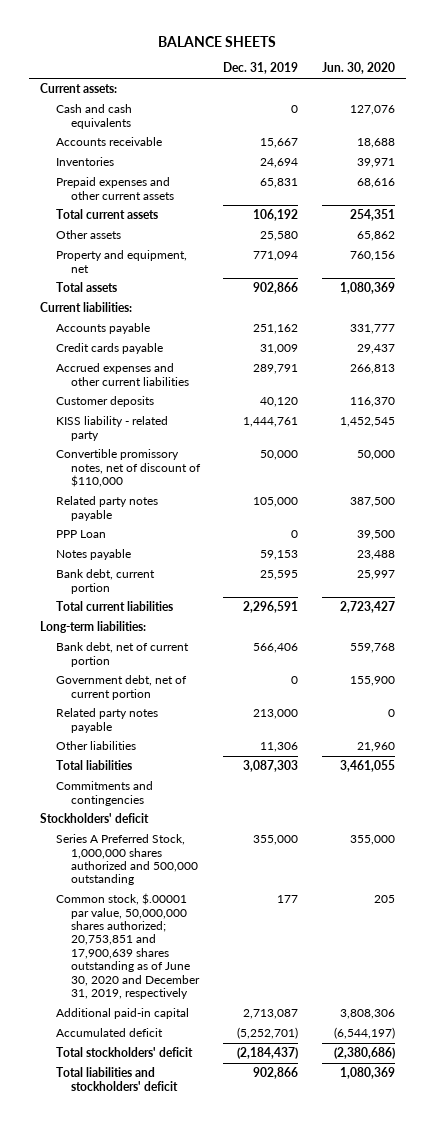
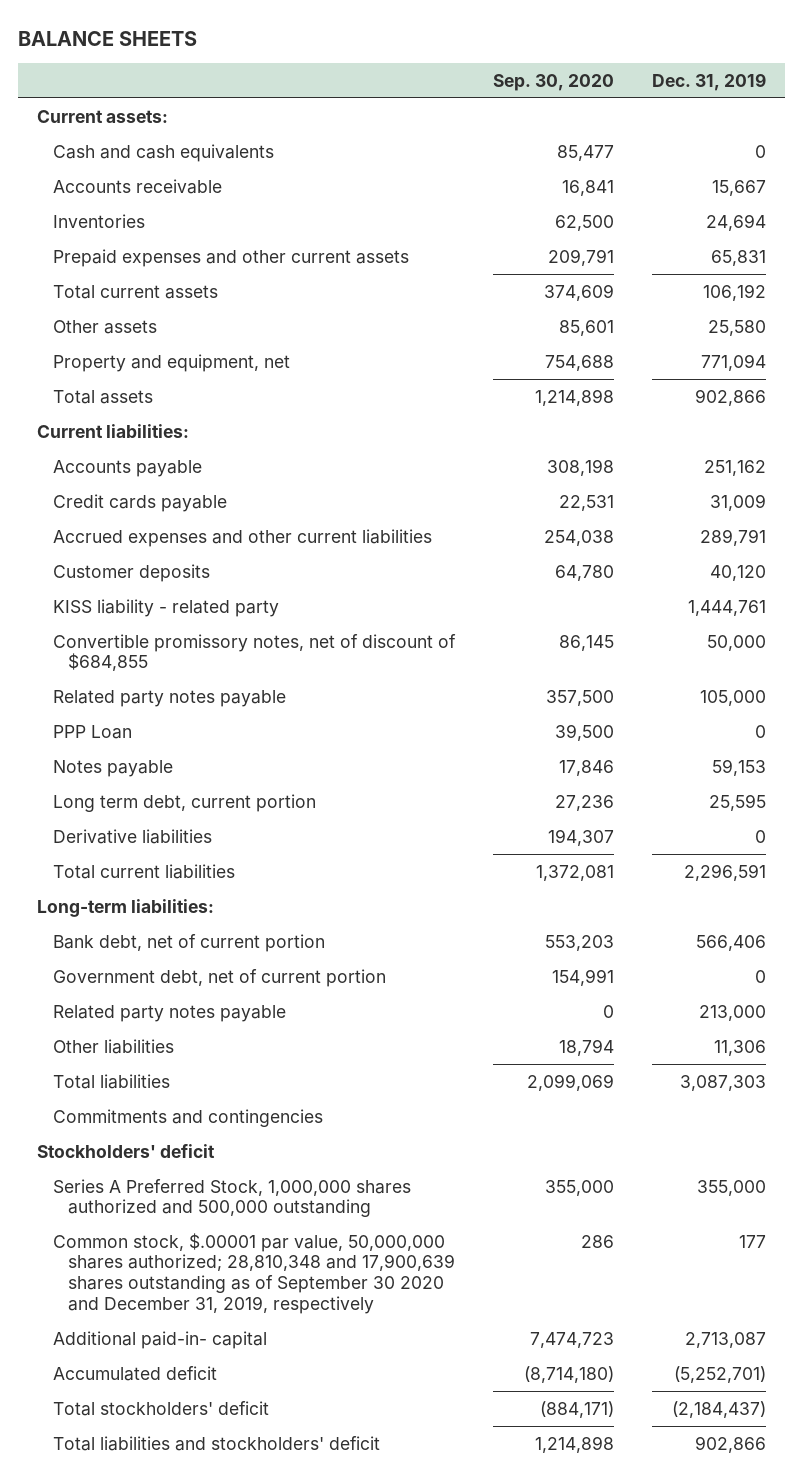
- | Dec. 31, 2019 | Jun. 30, 2020
+ | Sep. 30, 2020 | Dec. 31, 2019
- Convertible promissory notes, net of discount of $110,000 | 50,000 | 50,000
+ Convertible promissory notes, net of discount of $684,855 | 86,145 | 50,000
- Bank debt, current portion | 25,595 | 25,997
+ Long term debt, current portion | 27,236 | 25,595
+ Derivative liabilities | 194,307 | 0
- Common stock, $.00001 par value, 50,000,000 shares authorized; 20,753,851 and 17,900,639 shares outstanding as of June 30, 2020 and December 31, 2019, respectively | 177 | 205
- Additional paid-in capital | 2,713,087 | 3,808,306
+ Common stock, $.00001 par value, 50,000,000 shares authorized; 28,810,348 and 17,900,639 shares outstanding as of September 30 2020 and December 31, 2019, respectively | 286 | 177
+ Additional paid-in- capital | 7,474,723 | 2,713,087

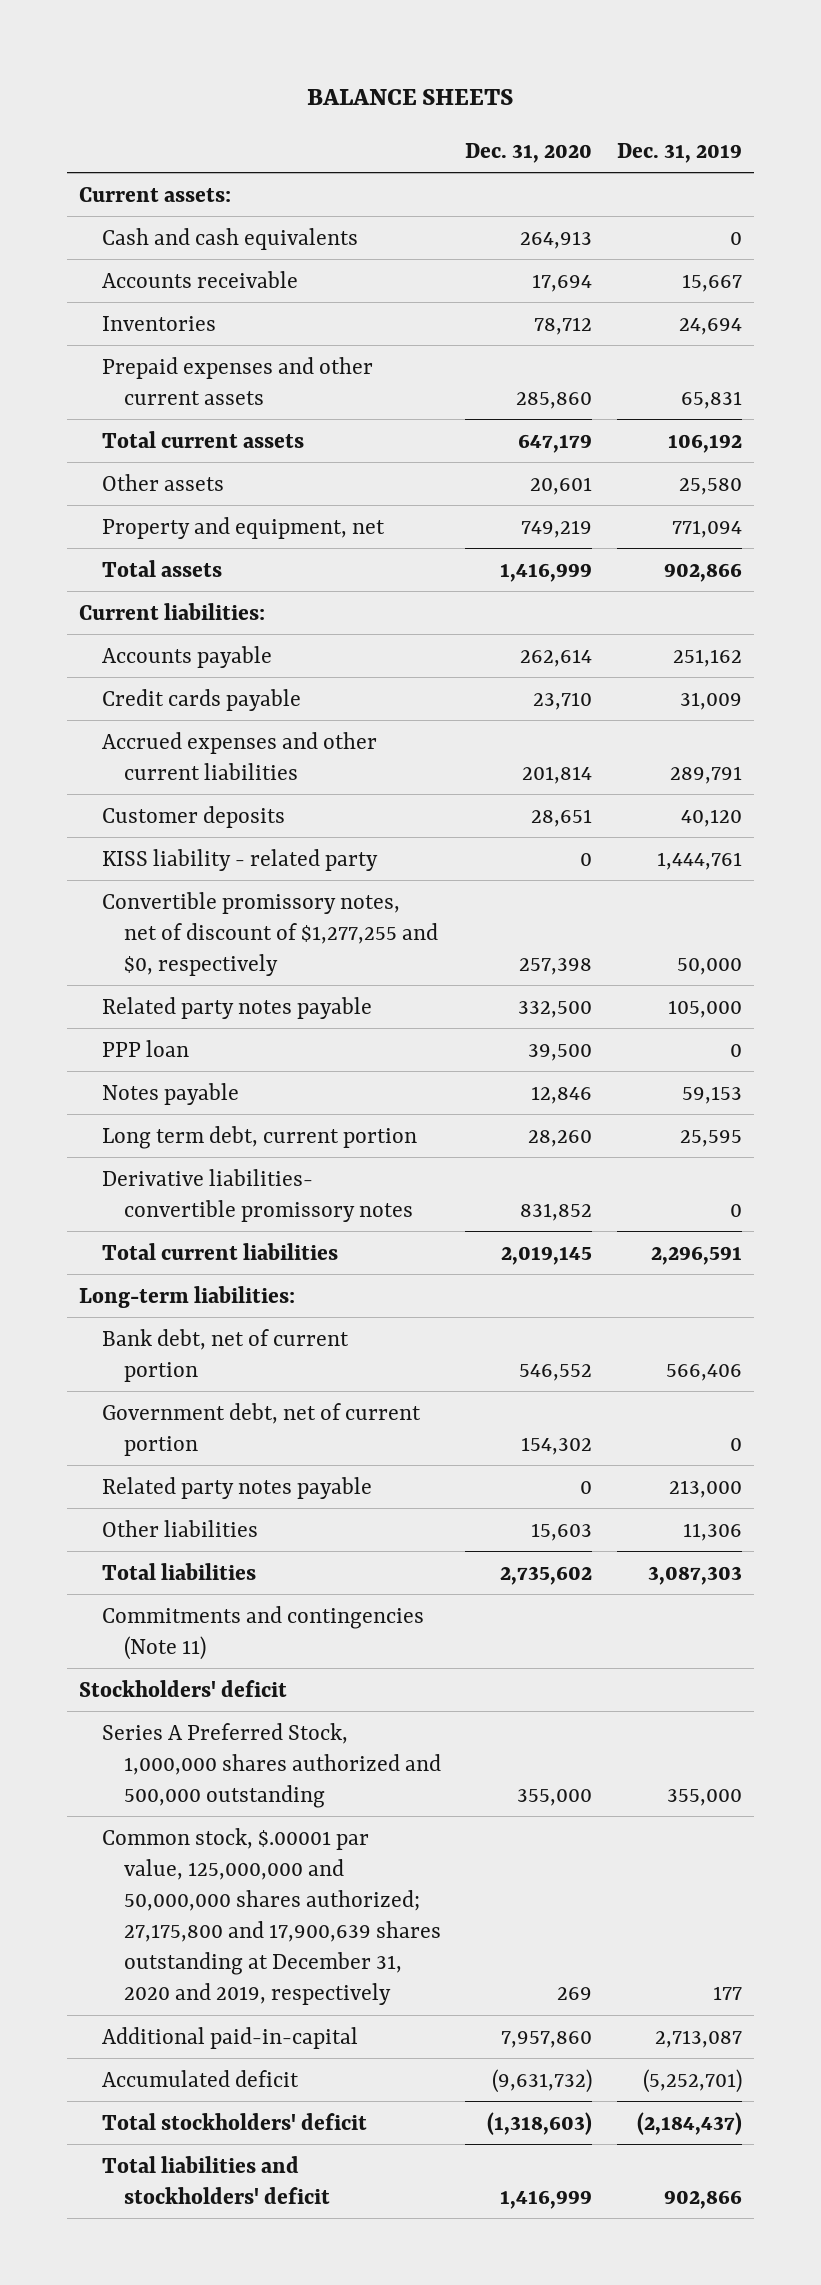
- | Sep. 30, 2020 | Dec. 31, 2019
+ | Dec. 31, 2020 | Dec. 31, 2019
- Convertible promissory notes, net of discount of $684,855 | 86,145 | 50,000
+ Convertible promissory notes, net of discount of $1,277,255 and $0, respectively | 257,398 | 50,000
- PPP Loan | 39,500 | 0
+ PPP loan | 39,500 | 0
- Derivative liabilities | 194,307 | 0
+ Derivative liabilities- convertible promissory notes | 831,852 | 0
- Commitments and contingencies
+ Commitments and contingencies (Note 11)
- Common stock, $.00001 par value, 50,000,000 shares authorized; 28,810,348 and 17,900,639 shares outstanding as of September 30 2020 and December 31, 2019, respectively | 286 | 177
- Additional paid-in- capital | 7,474,723 | 2,713,087
+ Common stock, $.00001 par value, 125,000,000 and 50,000,000 shares authorized; 27,175,800 and 17,900,639 shares outstanding at December 31, 2020 and 2019, respectively | 269 | 177
+ Additional paid-in-capital | 7,957,860 | 2,713,087

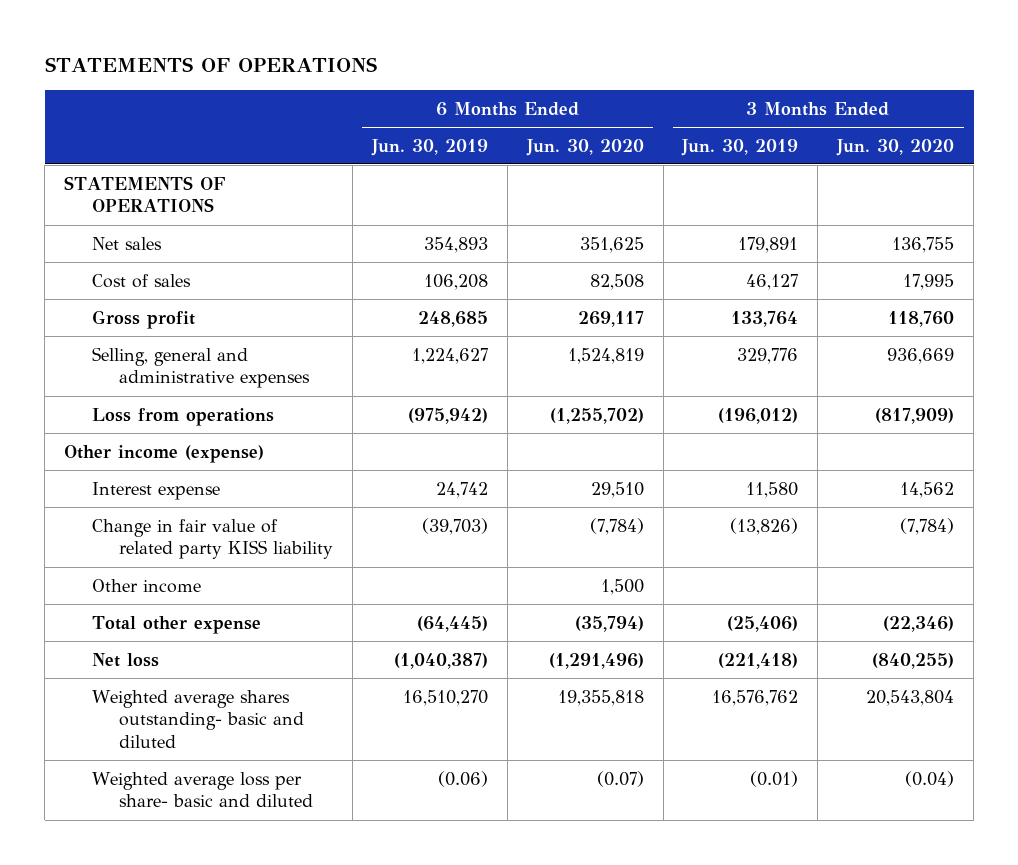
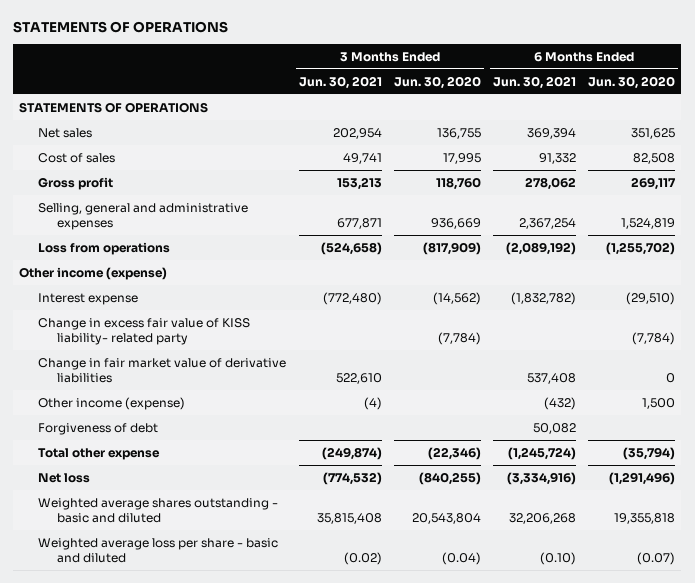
- | 6 Months Ended Jun. 30, 2019 | 6 Months Ended Jun. 30, 2020 | 3 Months Ended Jun. 30, 2019 | 3 Months Ended Jun. 30, 2020
+ | 3 Months Ended Jun. 30, 2021 | 3 Months Ended Jun. 30, 2020 | 6 Months Ended Jun. 30, 2021 | 6 Months Ended Jun. 30, 2020
- Interest expense | 24,742 | 29,510 | 11,580 | 14,562
- Change in fair value of related party KISS liability | (39,703) | (7,784) | (13,826) | (7,784)
- Other income | | 1,500 | |
+ Interest expense | (772,480) | (14,562) | (1,832,782) | (29,510)
+ Change in excess fair value of KISS liability- related party | | (7,784) | | (7,784)
+ Change in fair market value of derivative liabilities | 522,610 | | 537,408 | 0
+ Other income (expense) | (4) | | (432) | 1,500
+ Forgiveness of debt | | | 50,082 |
- Weighted average shares outstanding- basic and diluted | 16,510,270 | 19,355,818 | 16,576,762 | 20,543,804
- Weighted average loss per share- basic and diluted | (0.06) | (0.07) | (0.01) | (0.04)
+ Weighted average shares outstanding - basic and diluted | 35,815,408 | 20,543,804 | 32,206,268 | 19,355,818
+ Weighted average loss per share - basic and diluted | (0.02) | (0.04) | (0.10) | (0.07)

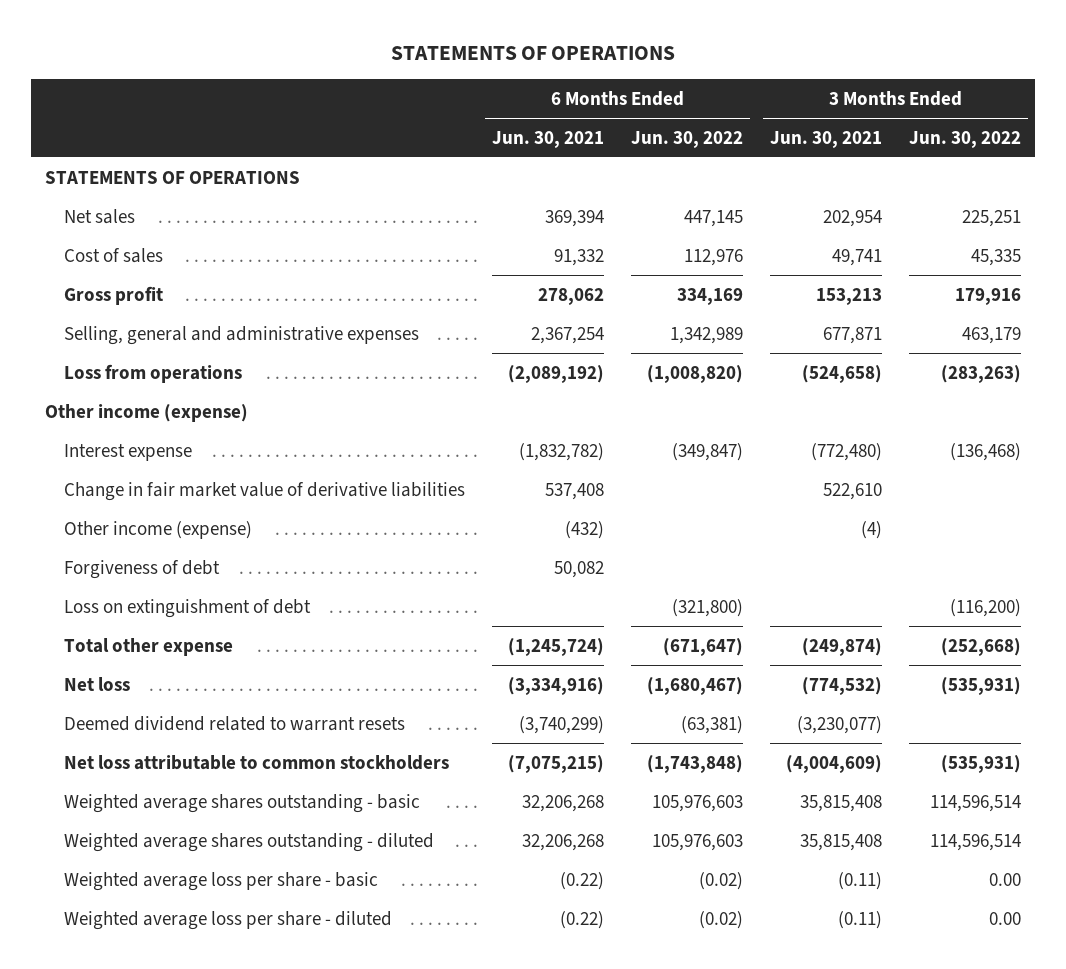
- | 3 Months Ended Jun. 30, 2021 | 3 Months Ended Jun. 30, 2020 | 6 Months Ended Jun. 30, 2021 | 6 Months Ended Jun. 30, 2020
+ | 6 Months Ended Jun. 30, 2021 | 6 Months Ended Jun. 30, 2022 | 3 Months Ended Jun. 30, 2021 | 3 Months Ended Jun. 30, 2022
- Change in excess fair value of KISS liability- related party | | (7,784) | | (7,784)
+ Loss on extinguishment of debt | | (321,800) | | (116,200)
- Weighted average shares outstanding - basic and diluted | 35,815,408 | 20,543,804 | 32,206,268 | 19,355,818
- Weighted average loss per share - basic and diluted | (0.02) | (0.04) | (0.10) | (0.07)
+ Deemed dividend related to warrant resets | (3,740,299) | (63,381) | (3,230,077) |
+ Net loss attributable to common stockholders | (7,075,215) | (1,743,848) | (4,004,609) | (535,931)
+ Weighted average shares outstanding - basic | 32,206,268 | 105,976,603 | 35,815,408 | 114,596,514
+ Weighted average shares outstanding - diluted | 32,206,268 | 105,976,603 | 35,815,408 | 114,596,514
+ Weighted average loss per share - basic | (0.22) | (0.02) | (0.11) | 0.00
+ Weighted average loss per share - diluted | (0.22) | (0.02) | (0.11) | 0.00

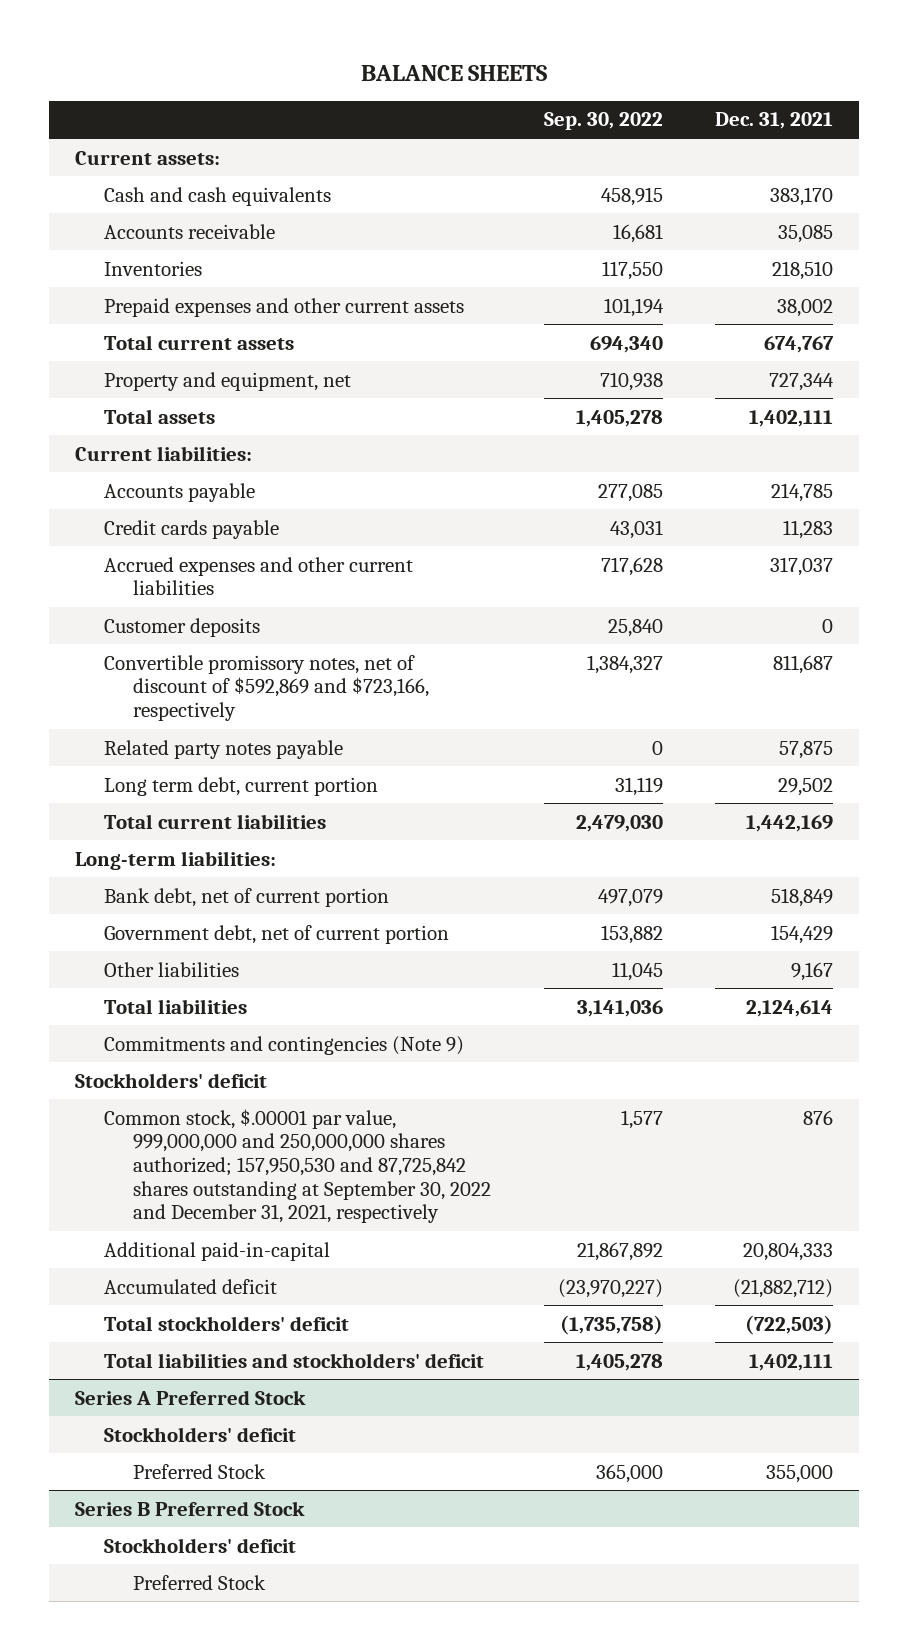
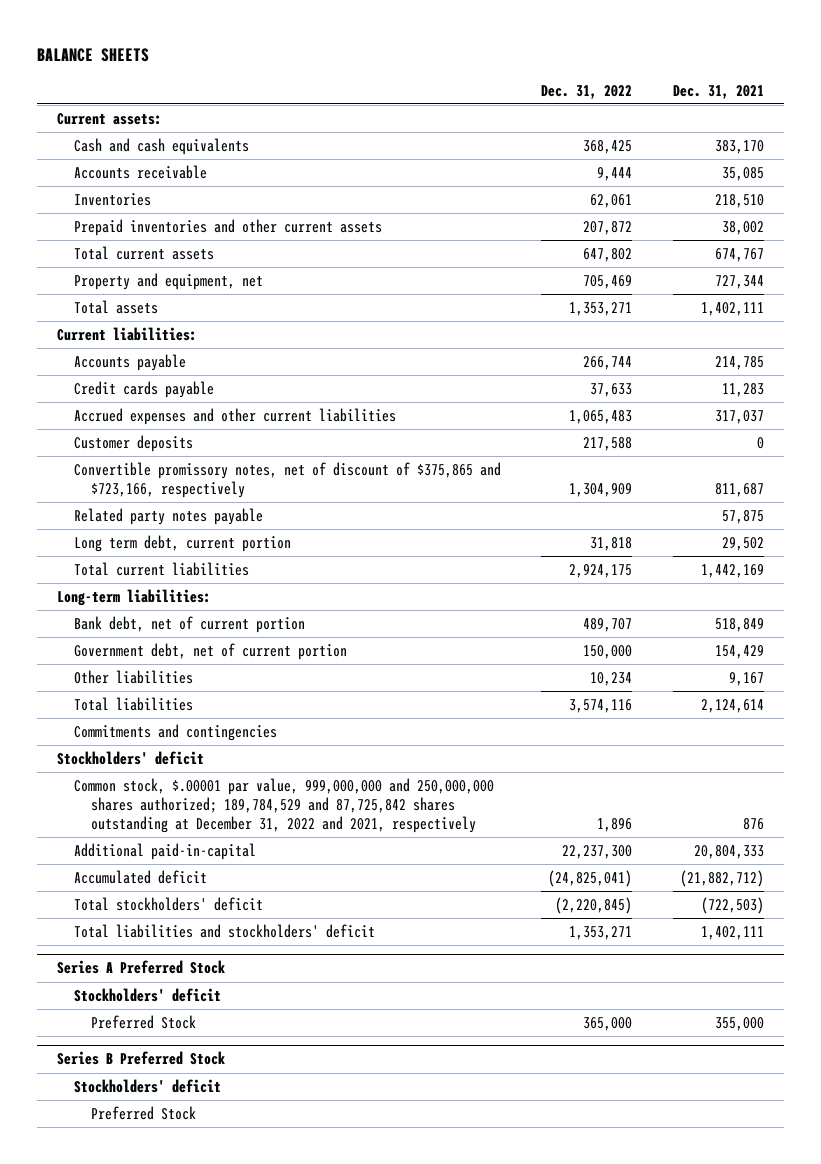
- | Sep. 30, 2022 | Dec. 31, 2021
+ | Dec. 31, 2022 | Dec. 31, 2021
- Prepaid expenses and other current assets | 101,194 | 38,002
+ Prepaid inventories and other current assets | 207,872 | 38,002
- Convertible promissory notes, net of discount of $592,869 and $723,166, respectively | 1,384,327 | 811,687
+ Convertible promissory notes, net of discount of $375,865 and $723,166, respectively | 1,304,909 | 811,687
- Commitments and contingencies (Note 9)
+ Commitments and contingencies
- Common stock, $.00001 par value, 999,000,000 and 250,000,000 shares authorized; 157,950,530 and 87,725,842 shares outstanding at September 30, 2022 and December 31, 2021, respectively | 1,577 | 876
+ Common stock, $.00001 par value, 999,000,000 and 250,000,000 shares authorized; 189,784,529 and 87,725,842 shares outstanding at December 31, 2022 and 2021, respectively | 1,896 | 876

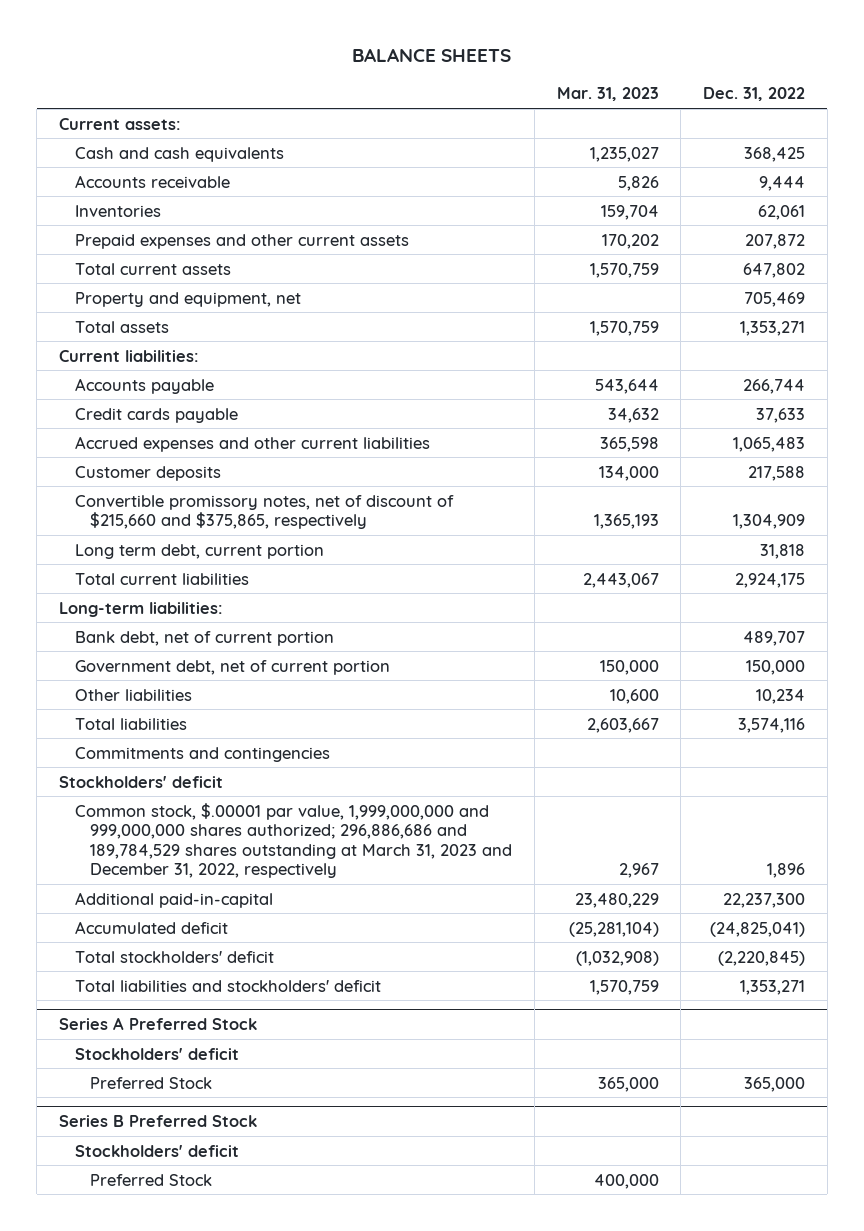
- | Dec. 31, 2022 | Dec. 31, 2021
+ | Mar. 31, 2023 | Dec. 31, 2022
- Prepaid inventories and other current assets | 207,872 | 38,002
+ Prepaid expenses and other current assets | 170,202 | 207,872
- Convertible promissory notes, net of discount of $375,865 and $723,166, respectively | 1,304,909 | 811,687
- Related party notes payable | | 57,875
+ Convertible promissory notes, net of discount of $215,660 and $375,865, respectively | 1,365,193 | 1,304,909
- Common stock, $.00001 par value, 999,000,000 and 250,000,000 shares authorized; 189,784,529 and 87,725,842 shares outstanding at December 31, 2022 and 2021, respectively | 1,896 | 876
+ Common stock, $.00001 par value, 1,999,000,000 and 999,000,000 shares authorized; 296,886,686 and 189,784,529 shares outstanding at March 31, 2023 and December 31, 2022, respectively | 2,967 | 1,896

